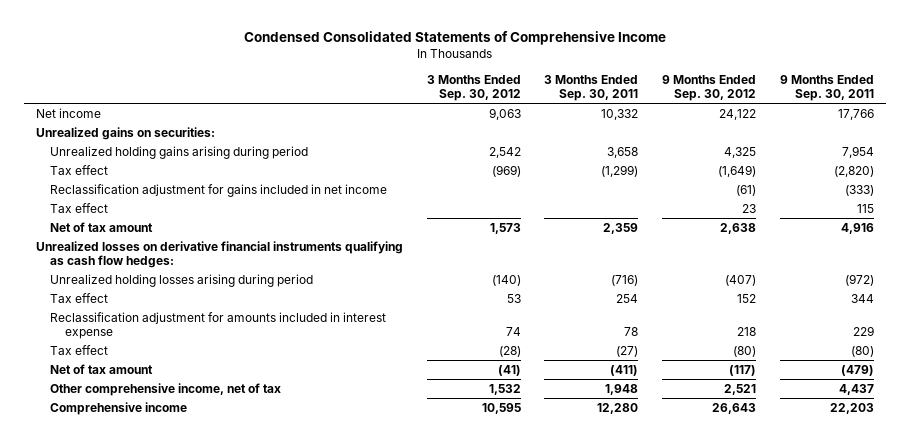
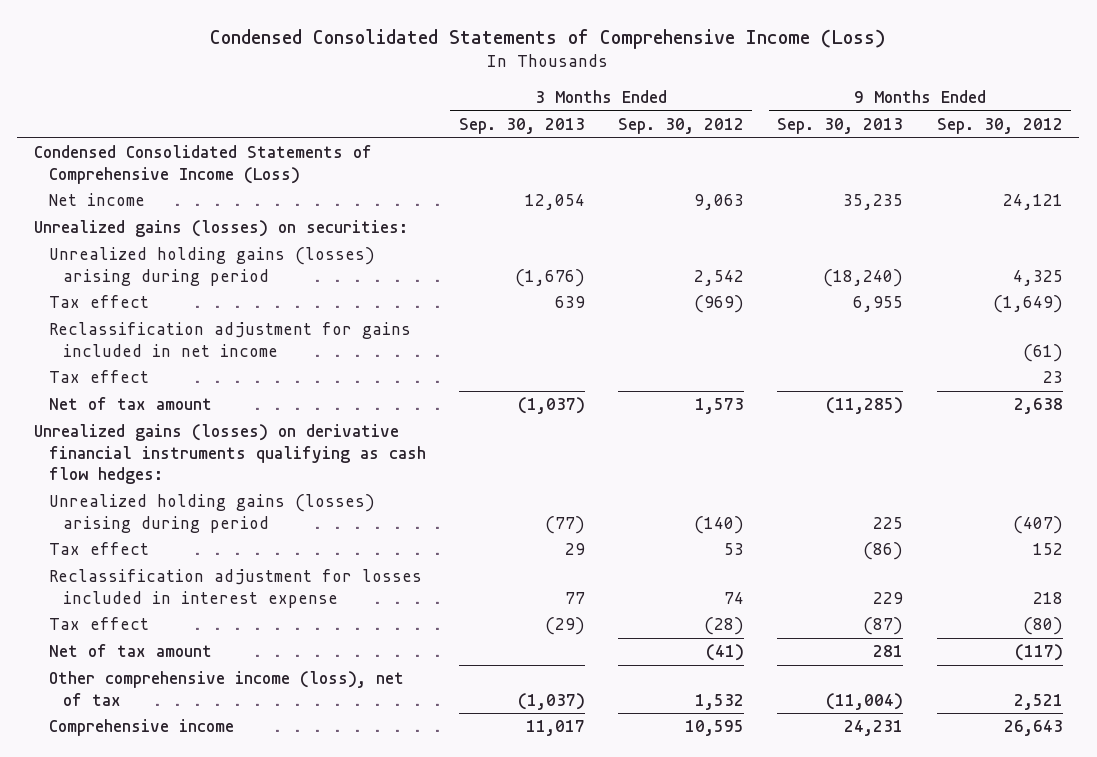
- Condensed Consolidated Statements of Comprehensive Income
+ Condensed Consolidated Statements of Comprehensive Income (Loss)
- | 3 Months Ended Sep. 30, 2012 | 3 Months Ended Sep. 30, 2011 | 9 Months Ended Sep. 30, 2012 | 9 Months Ended Sep. 30, 2011
+ | 3 Months Ended Sep. 30, 2013 | 3 Months Ended Sep. 30, 2012 | 9 Months Ended Sep. 30, 2013 | 9 Months Ended Sep. 30, 2012
- Net income | 9,063 | 10,332 | 24,122 | 17,766
- Unrealized gains on securities:
- Unrealized holding gains arising during period | 2,542 | 3,658 | 4,325 | 7,954
+ Condensed Consolidated Statements of Comprehensive Income (Loss)
+ Net income | 12,054 | 9,063 | 35,235 | 24,121
+ Unrealized gains (losses) on securities:
+ Unrealized holding gains (losses) arising during period | (1,676) | 2,542 | (18,240) | 4,325
- Unrealized losses on derivative financial instruments qualifying as cash flow hedges:
- Unrealized holding losses arising during period | (140) | (716) | (407) | (972)
+ Unrealized gains (losses) on derivative financial instruments qualifying as cash flow hedges:
+ Unrealized holding gains (losses) arising during period | (77) | (140) | 225 | (407)
- Reclassification adjustment for amounts included in interest expense | 74 | 78 | 218 | 229
+ Reclassification adjustment for losses included in interest expense | 77 | 74 | 229 | 218
- Other comprehensive income, net of tax | 1,532 | 1,948 | 2,521 | 4,437
+ Other comprehensive income (loss), net of tax | (1,037) | 1,532 | (11,004) | 2,521

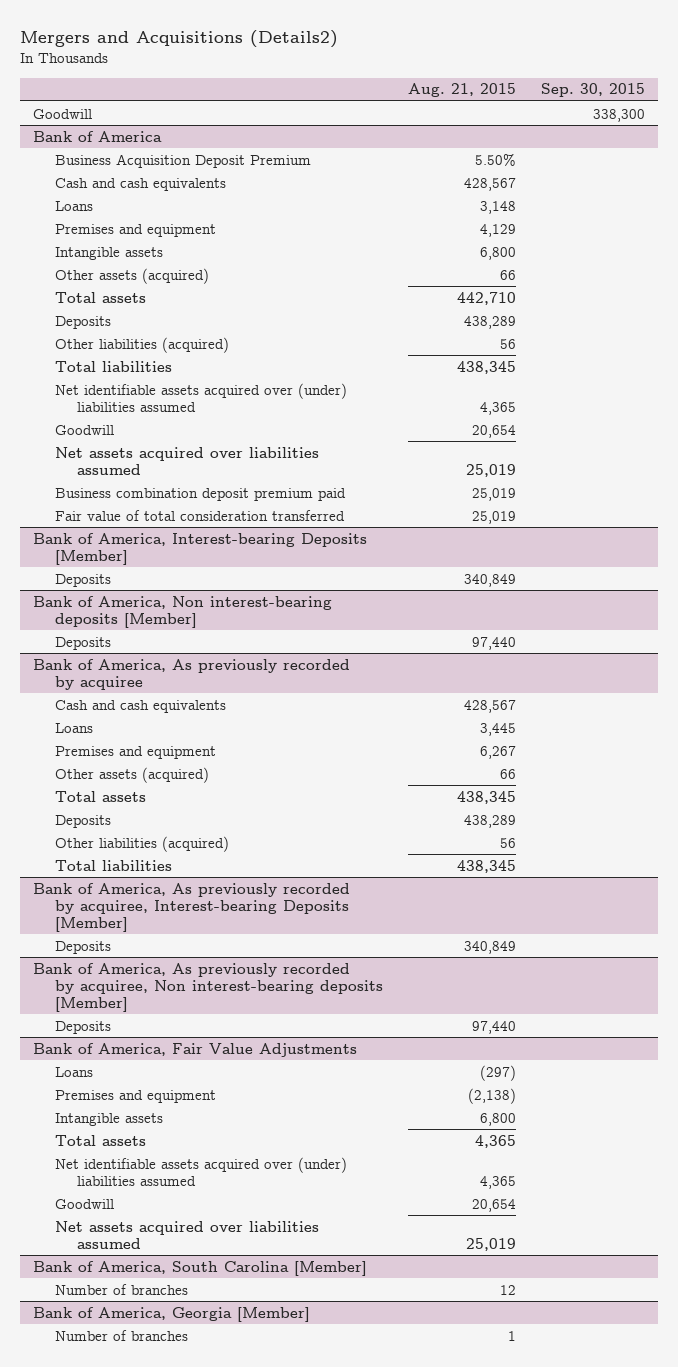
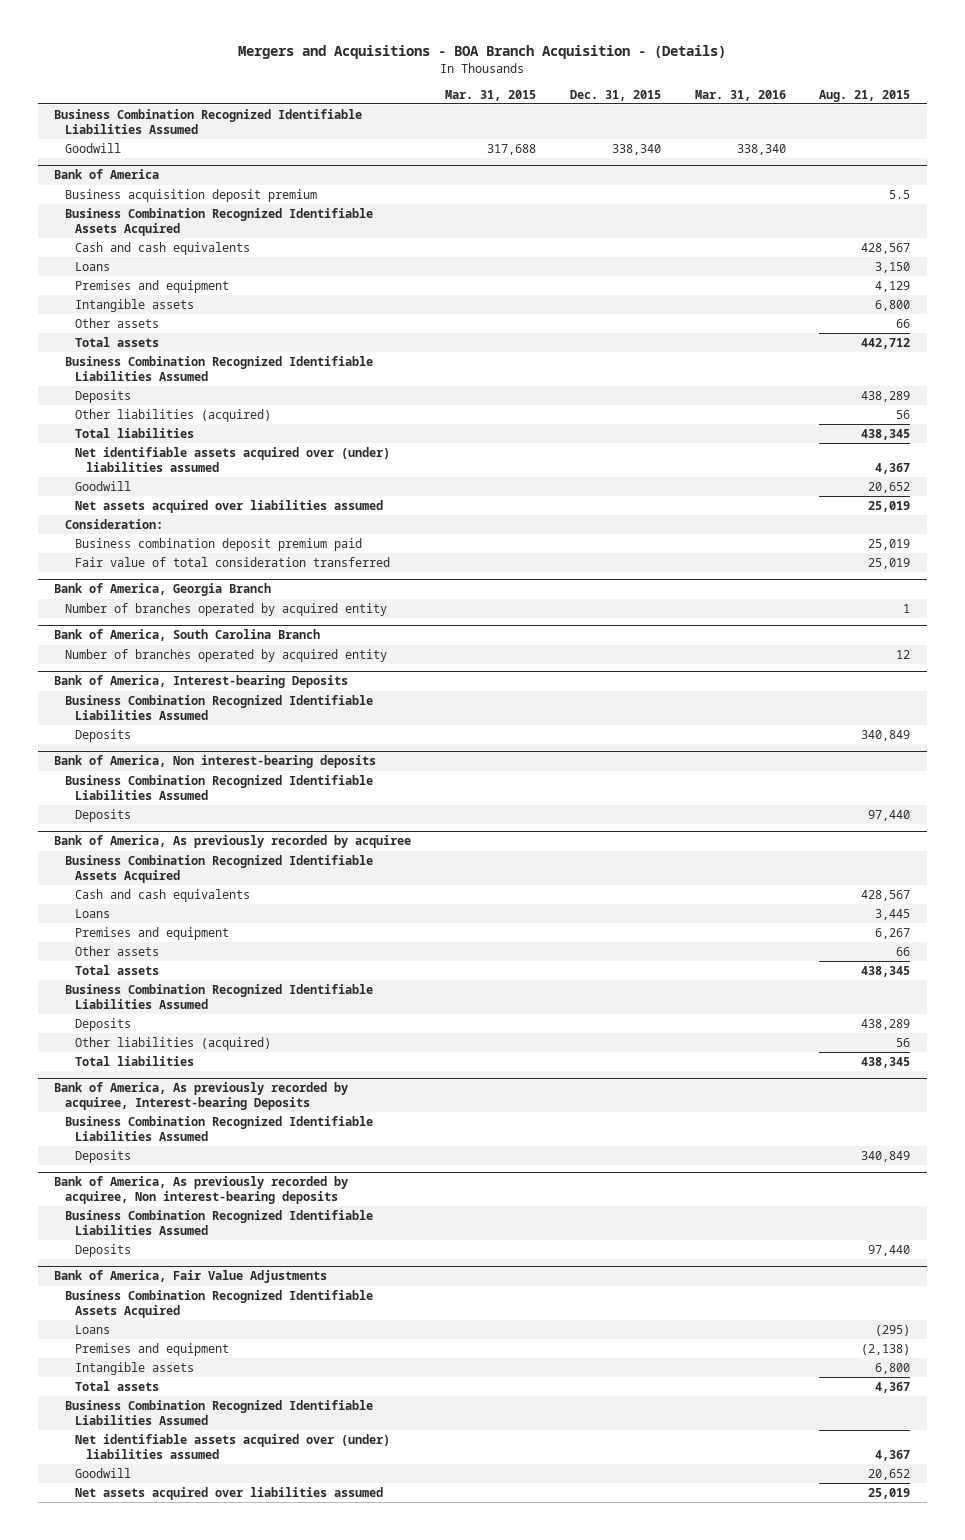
- Mergers and Acquisitions (Details2)
+ Mergers and Acquisitions - BOA Branch Acquisition - (Details)
- | Aug. 21, 2015 | Sep. 30, 2015
+ | Mar. 31, 2015 | Dec. 31, 2015 | Mar. 31, 2016 | Aug. 21, 2015
+ Business Combination Recognized Identifiable Liabilities Assumed
@ Bank of America
- Business Acquisition Deposit Premium | 5.50% |
+ Business acquisition deposit premium | | | | 5.5
+ Business Combination Recognized Identifiable Assets Acquired
- Loans | 3,148 |
+ Loans | | | | 3,150
- Other assets (acquired) | 66 |
- Total assets | 442,710 |
+ Other assets | | | | 66
+ Total assets | | | | 442,712
+ Business Combination Recognized Identifiable Liabilities Assumed
- Net identifiable assets acquired over (under) liabilities assumed | 4,365 |
- Goodwill | 20,654 |
+ Net identifiable assets acquired over (under) liabilities assumed | | | | 4,367
+ Goodwill | | | | 20,652
+ Consideration:
- Bank of America, Interest-bearing Deposits [Member]
+ Bank of America, Georgia Branch
+ Number of branches operated by acquired entity | | | | 1
+ Bank of America, South Carolina Branch
+ Number of branches operated by acquired entity | | | | 12
+ Bank of America, Interest-bearing Deposits
+ Business Combination Recognized Identifiable Liabilities Assumed
- Bank of America, Non interest-bearing deposits [Member]
+ Bank of America, Non interest-bearing deposits
+ Business Combination Recognized Identifiable Liabilities Assumed
@ Bank of America, As previously recorded by acquiree
+ Business Combination Recognized Identifiable Assets Acquired
- Other assets (acquired) | 66 |
+ Other assets | | | | 66
+ Business Combination Recognized Identifiable Liabilities Assumed
- Bank of America, As previously recorded by acquiree, Interest-bearing Deposits [Member]
+ Bank of America, As previously recorded by acquiree, Interest-bearing Deposits
+ Business Combination Recognized Identifiable Liabilities Assumed
- Bank of America, As previously recorded by acquiree, Non interest-bearing deposits [Member]
+ Bank of America, As previously recorded by acquiree, Non interest-bearing deposits
+ Business Combination Recognized Identifiable Liabilities Assumed
@ Bank of America, Fair Value Adjustments
- Loans | (297) |
+ Business Combination Recognized Identifiable Assets Acquired
+ Loans | | | | (295)
- Total assets | 4,365 |
- Net identifiable assets acquired over (under) liabilities assumed | 4,365 |
- Goodwill | 20,654 |
+ Total assets | | | | 4,367
+ Business Combination Recognized Identifiable Liabilities Assumed
+ Net identifiable assets acquired over (under) liabilities assumed | | | | 4,367
+ Goodwill | | | | 20,652
- Bank of America, South Carolina [Member]
- Number of branches | 12 |
- Bank of America, Georgia [Member]
- Number of branches | 1 |

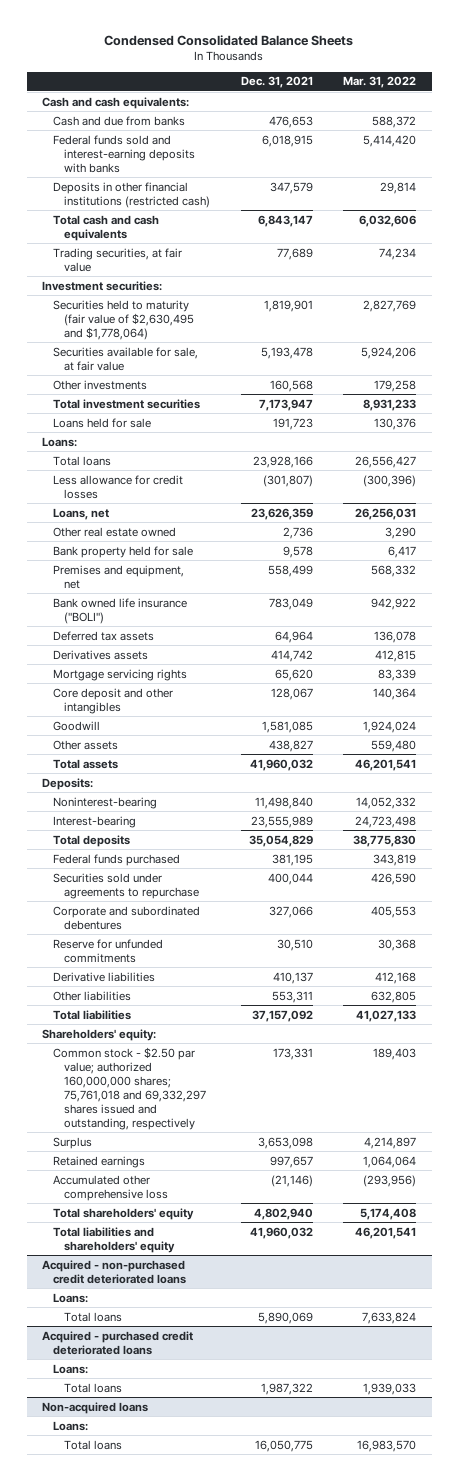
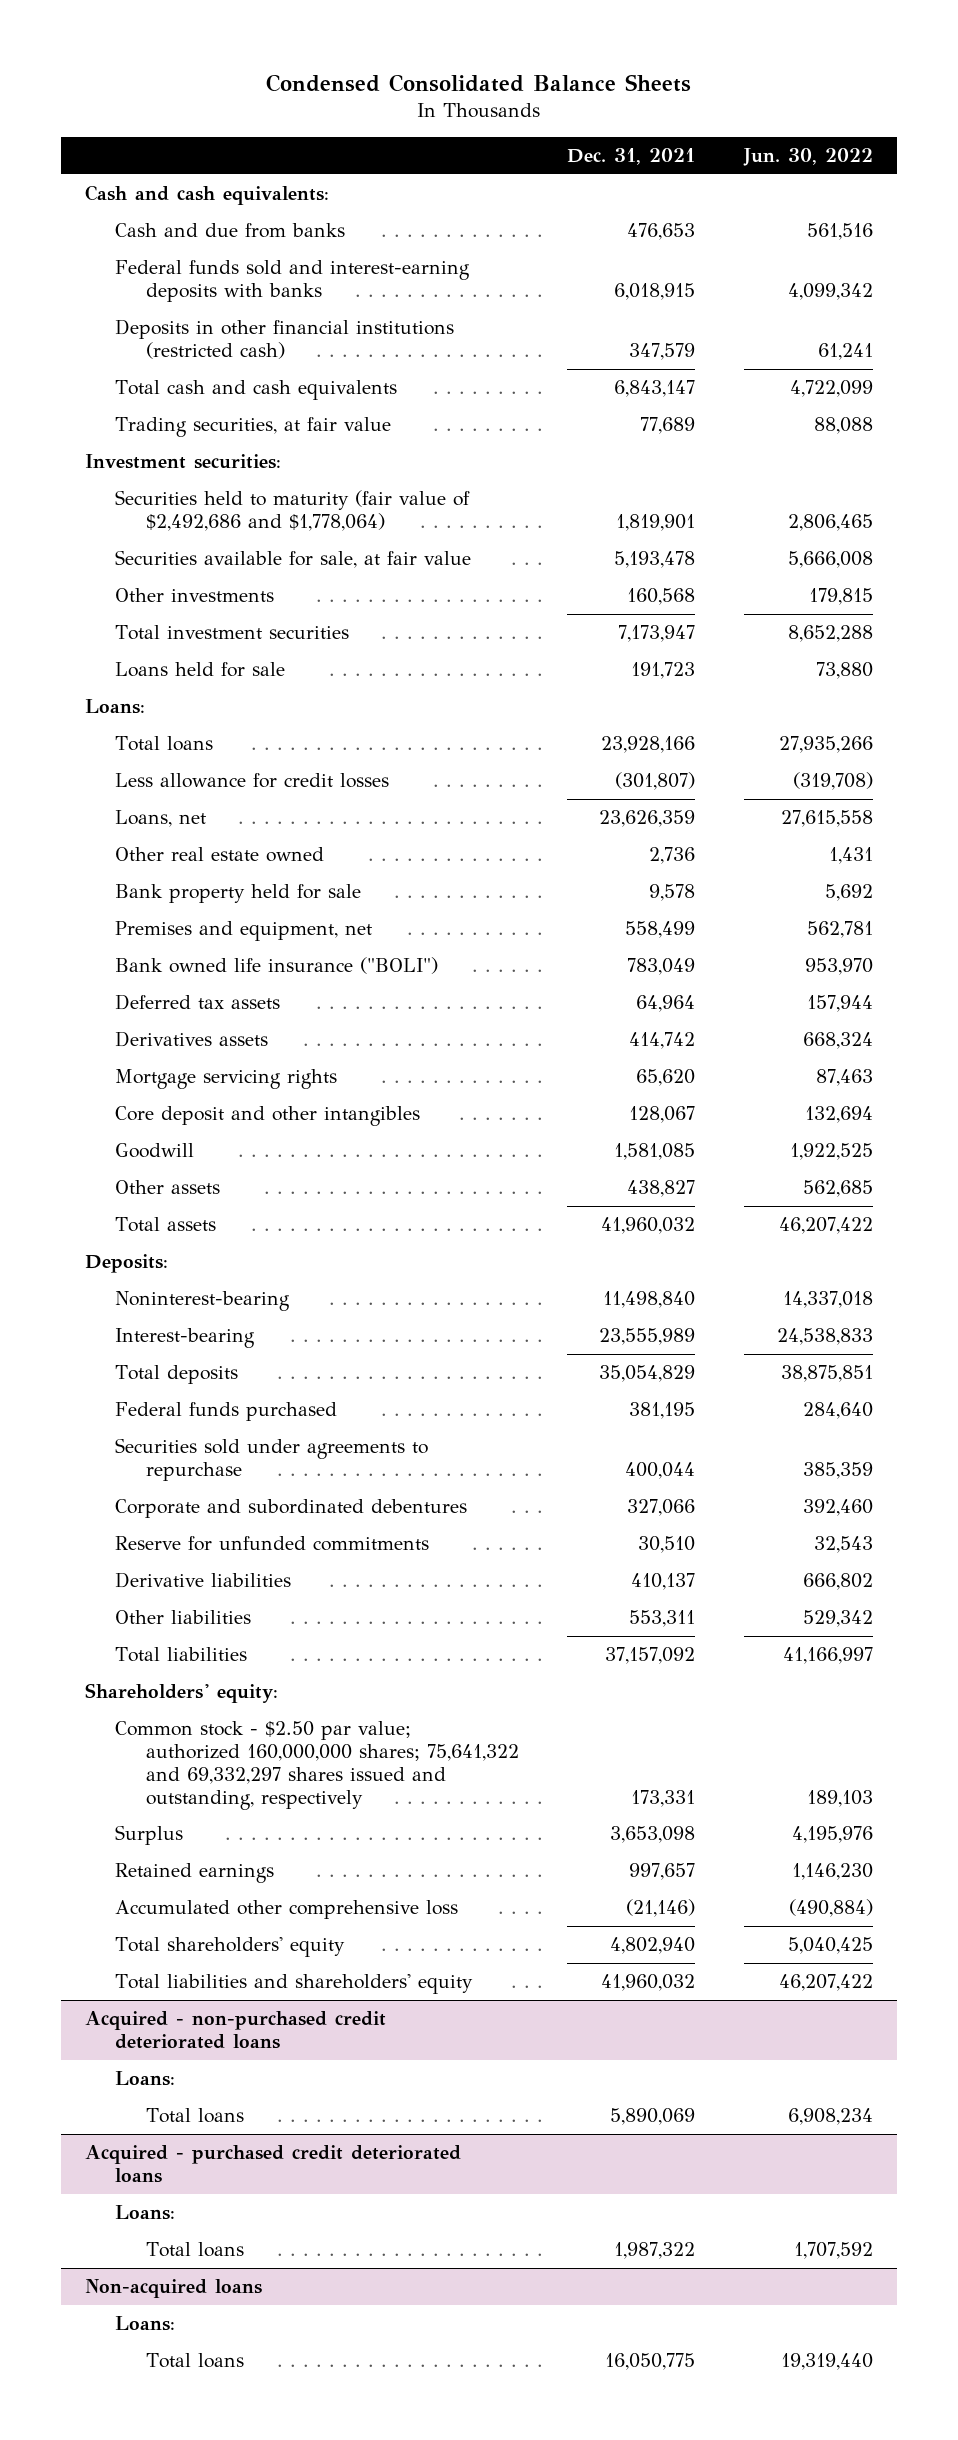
- | Dec. 31, 2021 | Mar. 31, 2022
+ | Dec. 31, 2021 | Jun. 30, 2022
- Securities held to maturity (fair value of $2,630,495 and $1,778,064) | 1,819,901 | 2,827,769
+ Securities held to maturity (fair value of $2,492,686 and $1,778,064) | 1,819,901 | 2,806,465
- Common stock - $2.50 par value; authorized 160,000,000 shares; 75,761,018 and 69,332,297 shares issued and outstanding, respectively | 173,331 | 189,403
+ Common stock - $2.50 par value; authorized 160,000,000 shares; 75,641,322 and 69,332,297 shares issued and outstanding, respectively | 173,331 | 189,103

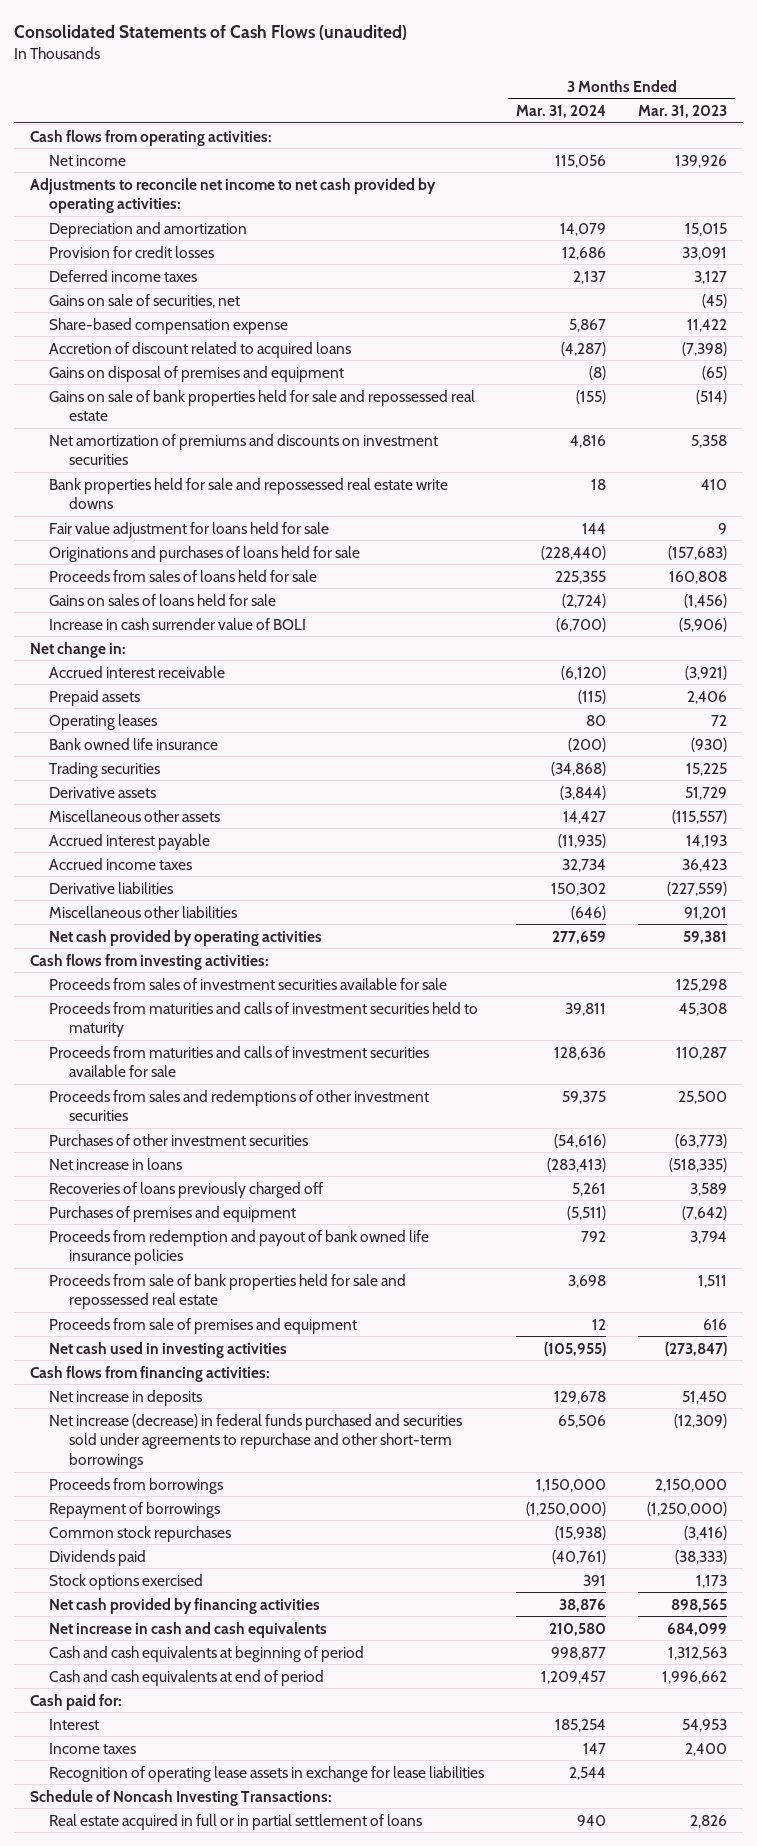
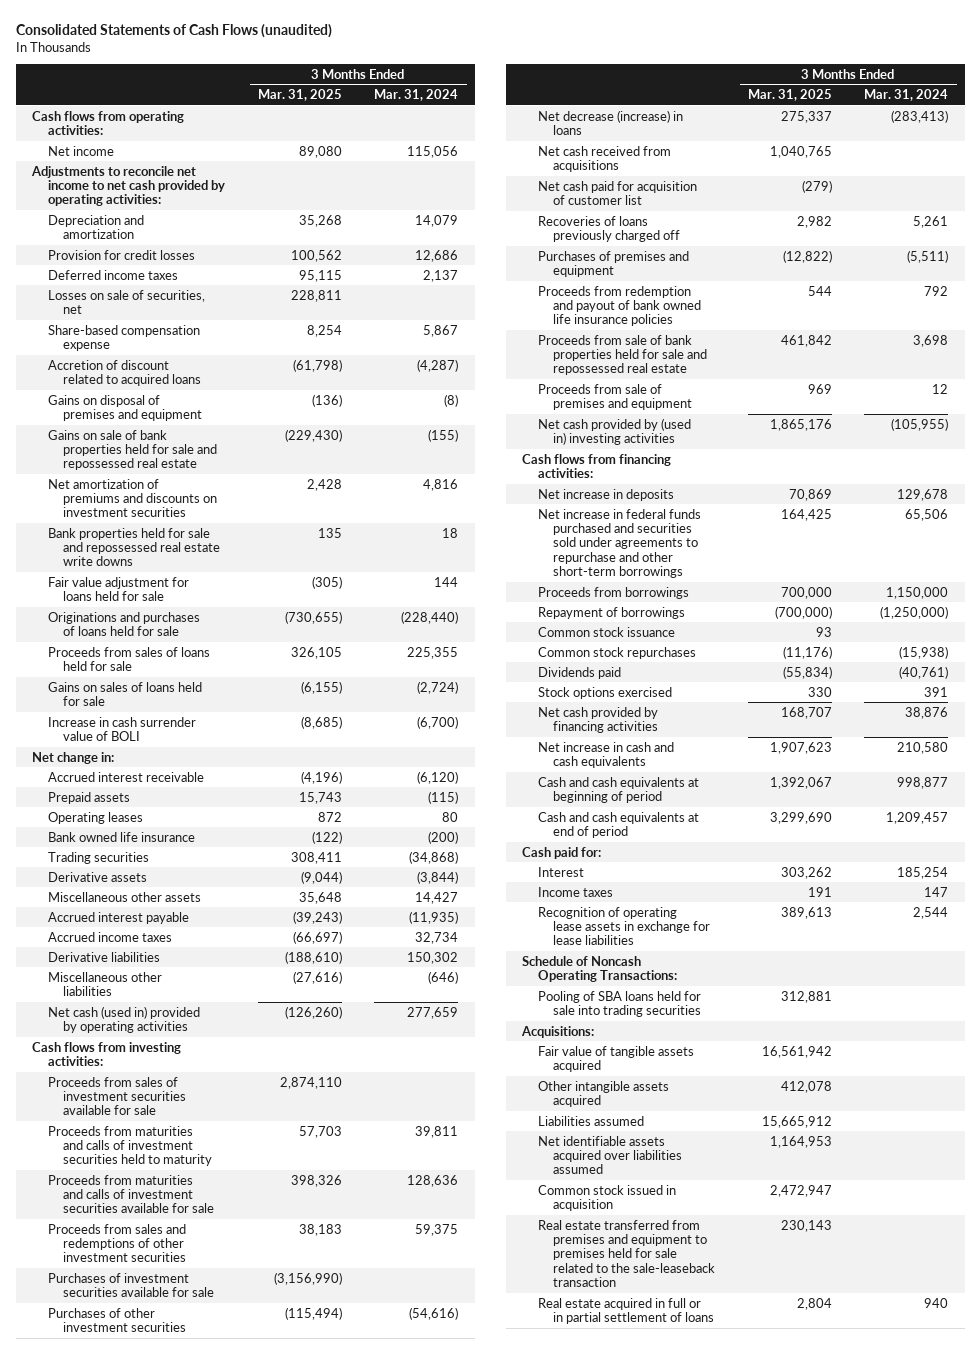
- | 3 Months Ended Mar. 31, 2024 | 3 Months Ended Mar. 31, 2023
+ | 3 Months Ended Mar. 31, 2025 | 3 Months Ended Mar. 31, 2024
- Gains on sale of securities, net | | (45)
+ Losses on sale of securities, net | 228,811 |
- Net cash provided by operating activities | 277,659 | 59,381
+ Net cash (used in) provided by operating activities | (126,260) | 277,659
+ Purchases of investment securities available for sale | (3,156,990) |
- Net increase in loans | (283,413) | (518,335)
+ Net decrease (increase) in loans | 275,337 | (283,413)
+ Net cash received from acquisitions | 1,040,765 |
+ Net cash paid for acquisition of customer list | (279) |
- Net cash used in investing activities | (105,955) | (273,847)
+ Net cash provided by (used in) investing activities | 1,865,176 | (105,955)
- Net increase (decrease) in federal funds purchased and securities sold under agreements to repurchase and other short-term borrowings | 65,506 | (12,309)
+ Net increase in federal funds purchased and securities sold under agreements to repurchase and other short-term borrowings | 164,425 | 65,506
+ Common stock issuance | 93 |
- Schedule of Noncash Investing Transactions:
+ Schedule of Noncash Operating Transactions:
+ Pooling of SBA loans held for sale into trading securities | 312,881 |
+ Acquisitions:
+ Fair value of tangible assets acquired | 16,561,942 |
+ Other intangible assets acquired | 412,078 |
+ Liabilities assumed | 15,665,912 |
+ Net identifiable assets acquired over liabilities assumed | 1,164,953 |
+ Common stock issued in acquisition | 2,472,947 |
+ Real estate transferred from premises and equipment to premises held for sale related to the sale-leaseback transaction | 230,143 |

